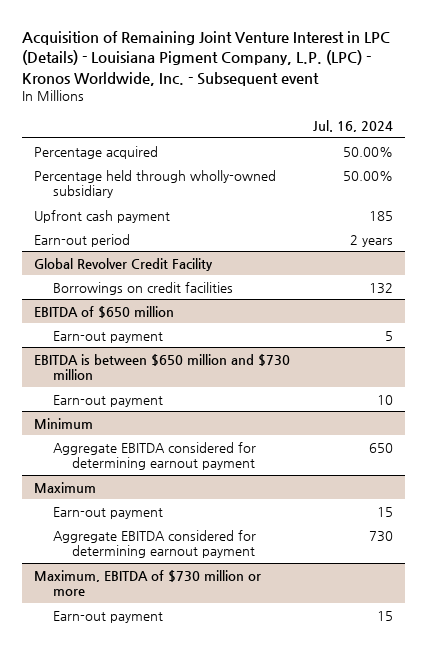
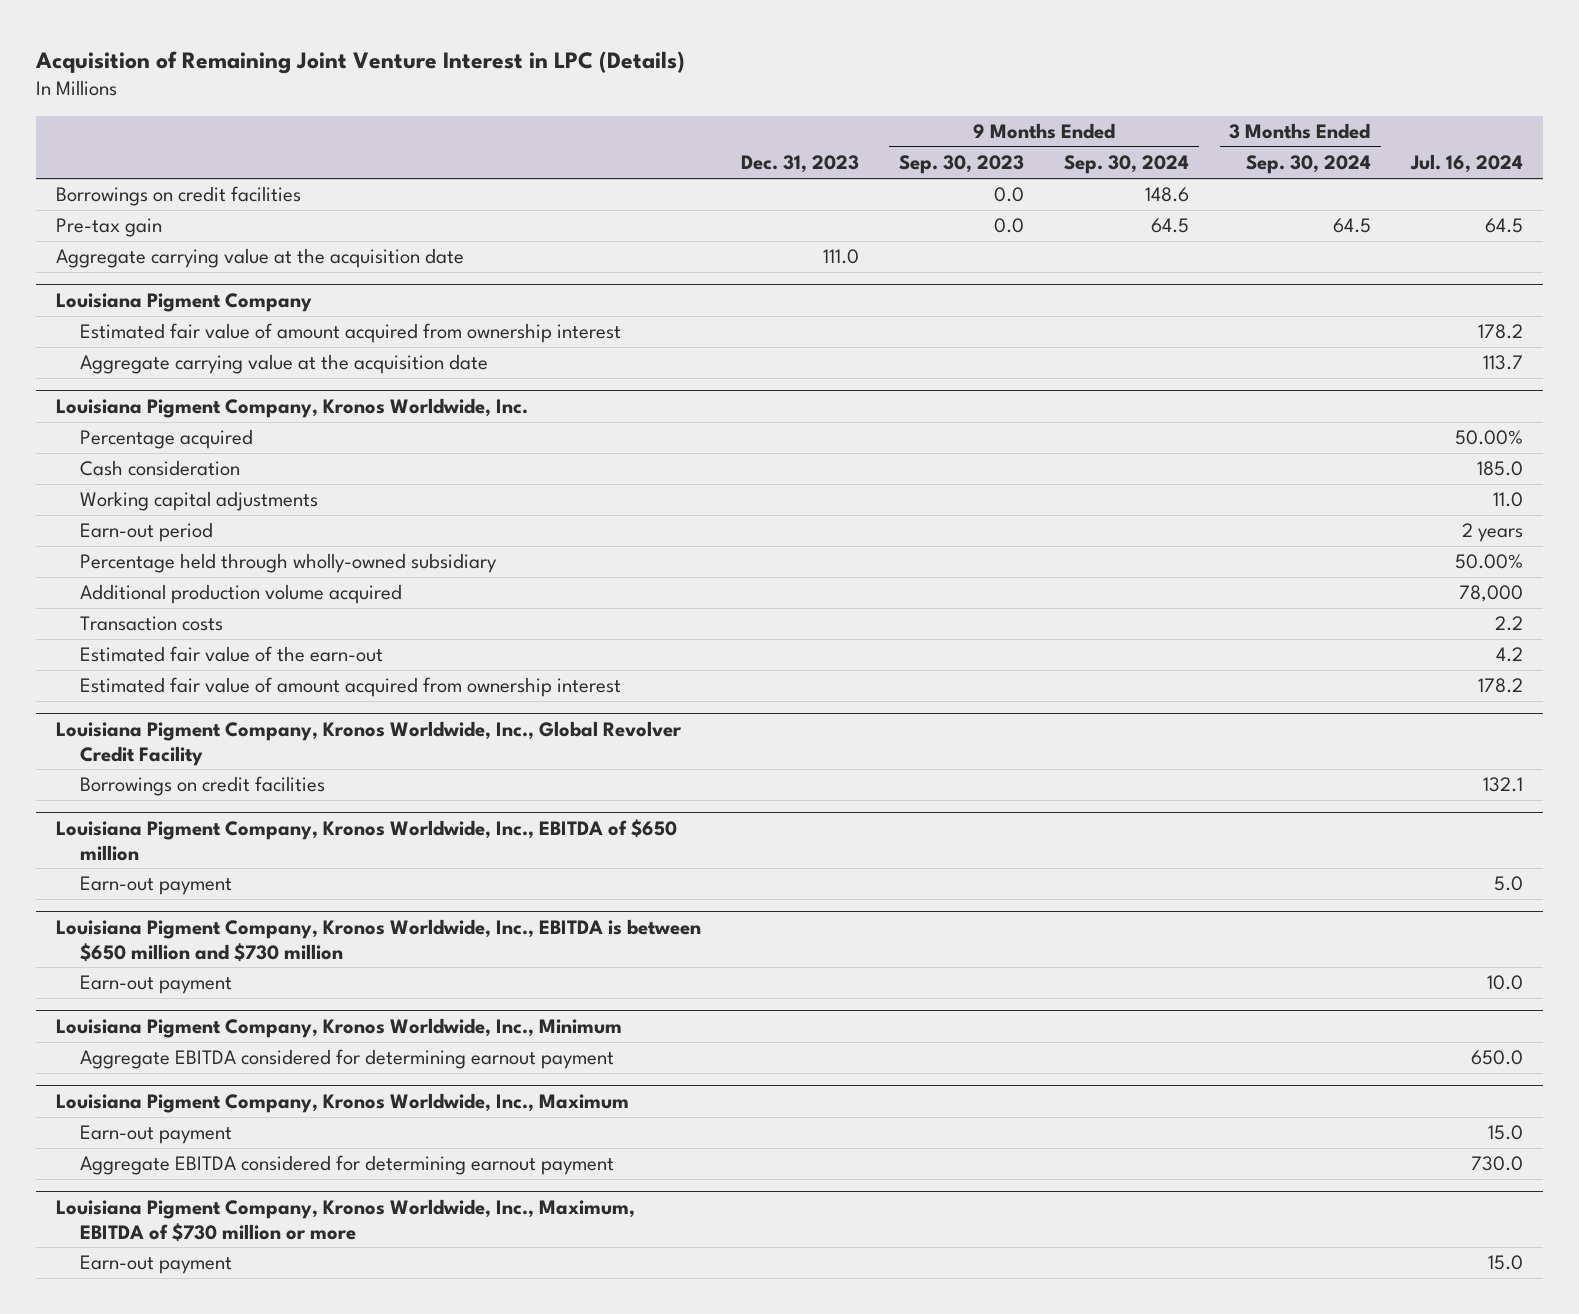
- Acquisition of Remaining Joint Venture Interest in LPC (Details) - Louisiana Pigment Company, L.P. (LPC) - Kronos Worldwide, Inc. - Subsequent event
+ Acquisition of Remaining Joint Venture Interest in LPC (Details)
- | Jul. 16, 2024
+ | Dec. 31, 2023 | 9 Months Ended Sep. 30, 2023 | 9 Months Ended Sep. 30, 2024 | 3 Months Ended Sep. 30, 2024 | Jul. 16, 2024
+ Borrowings on credit facilities | | 0.0 | 148.6 | |
+ Pre-tax gain | | 0.0 | 64.5 | 64.5 | 64.5
+ Aggregate carrying value at the acquisition date | 111.0 | | | |
+ Louisiana Pigment Company
+ Estimated fair value of amount acquired from ownership interest | | | | | 178.2
+ Aggregate carrying value at the acquisition date | | | | | 113.7
+ Louisiana Pigment Company, Kronos Worldwide, Inc.
- Percentage held through wholly-owned subsidiary | 50.00%
- Upfront cash payment | 185
+ Cash consideration | | | | | 185.0
+ Working capital adjustments | | | | | 11.0
- Global Revolver Credit Facility
- Borrowings on credit facilities | 132
- EBITDA of $650 million
- Earn-out payment | 5
- EBITDA is between $650 million and $730 million
- Earn-out payment | 10
- Minimum
- Aggregate EBITDA considered for determining earnout payment | 650
- Maximum
- Earn-out payment | 15
- Aggregate EBITDA considered for determining earnout payment | 730
- Maximum, EBITDA of $730 million or more
- Earn-out payment | 15
+ Percentage held through wholly-owned subsidiary | | | | | 50.00%
+ Additional production volume acquired | | | | | 78,000
+ Transaction costs | | | | | 2.2
+ Estimated fair value of the earn-out | | | | | 4.2
+ Estimated fair value of amount acquired from ownership interest | | | | | 178.2
+ Louisiana Pigment Company, Kronos Worldwide, Inc., Global Revolver Credit Facility
+ Borrowings on credit facilities | | | | | 132.1
+ Louisiana Pigment Company, Kronos Worldwide, Inc., EBITDA of $650 million
+ Earn-out payment | | | | | 5.0
+ Louisiana Pigment Company, Kronos Worldwide, Inc., EBITDA is between $650 million and $730 million
+ Earn-out payment | | | | | 10.0
+ Louisiana Pigment Company, Kronos Worldwide, Inc., Minimum
+ Aggregate EBITDA considered for determining earnout payment | | | | | 650.0
+ Louisiana Pigment Company, Kronos Worldwide, Inc., Maximum
+ Earn-out payment | | | | | 15.0
+ Aggregate EBITDA considered for determining earnout payment | | | | | 730.0
+ Louisiana Pigment Company, Kronos Worldwide, Inc., Maximum, EBITDA of $730 million or more
+ Earn-out payment | | | | | 15.0

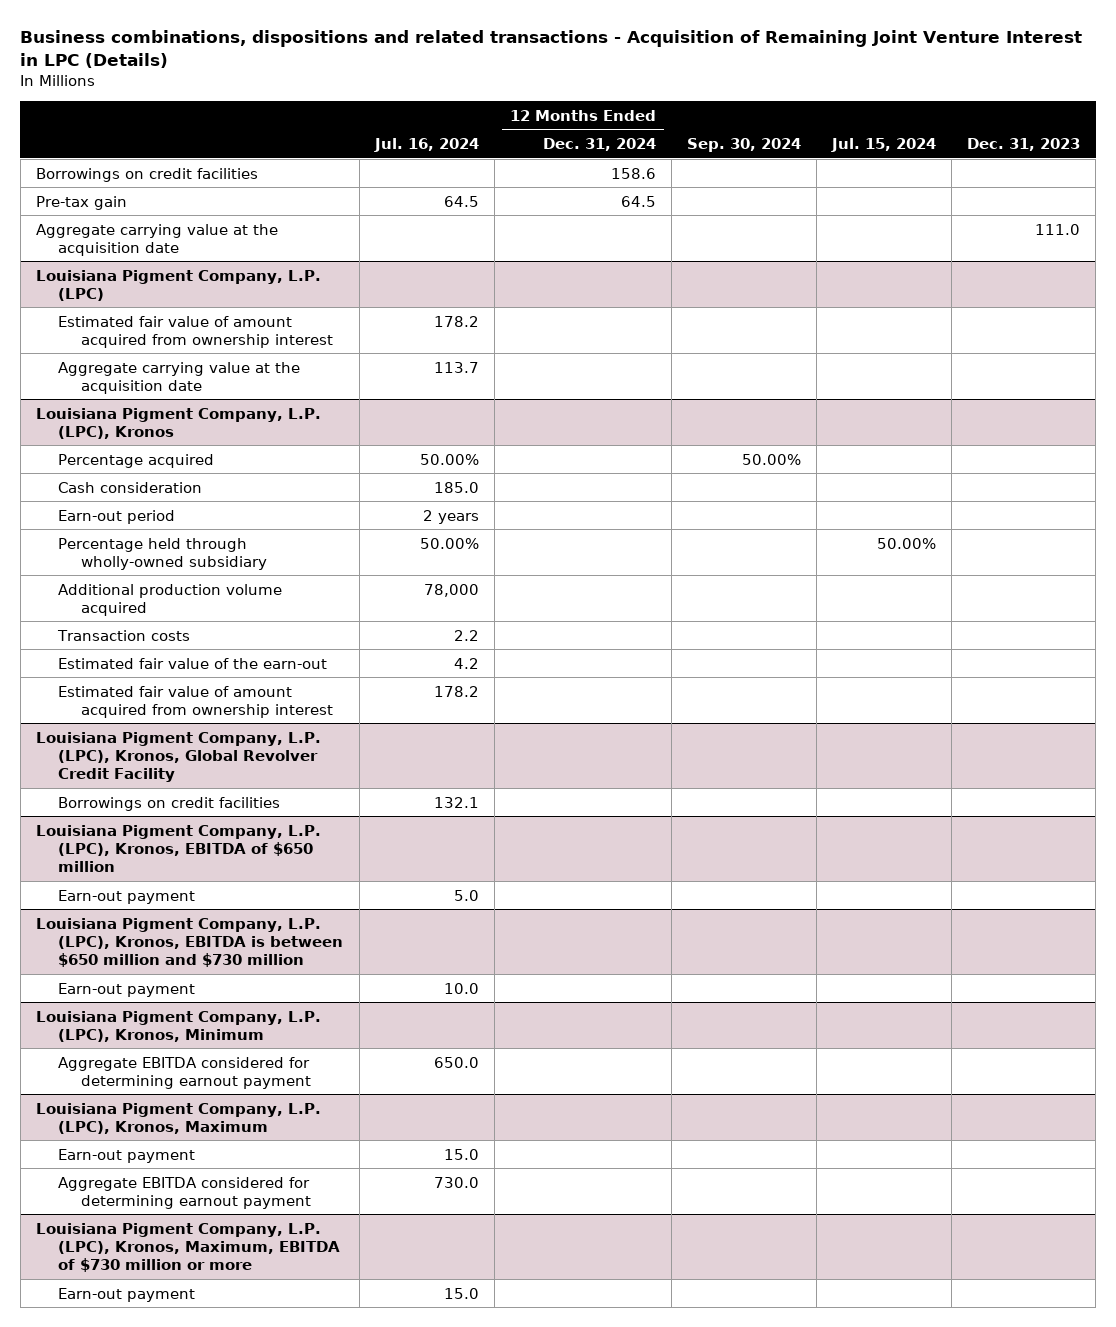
- Acquisition of Remaining Joint Venture Interest in LPC (Details)
+ Business combinations, dispositions and related transactions - Acquisition of Remaining Joint Venture Interest in LPC (Details)
- | Dec. 31, 2023 | 9 Months Ended Sep. 30, 2023 | 9 Months Ended Sep. 30, 2024 | 3 Months Ended Sep. 30, 2024 | Jul. 16, 2024
+ | Jul. 16, 2024 | 12 Months Ended Dec. 31, 2024 | Sep. 30, 2024 | Jul. 15, 2024 | Dec. 31, 2023
- Louisiana Pigment Company
+ Louisiana Pigment Company, L.P. (LPC)
- Louisiana Pigment Company, Kronos Worldwide, Inc.
+ Louisiana Pigment Company, L.P. (LPC), Kronos
- Working capital adjustments | | | | | 11.0
- Louisiana Pigment Company, Kronos Worldwide, Inc., Global Revolver Credit Facility
+ Louisiana Pigment Company, L.P. (LPC), Kronos, Global Revolver Credit Facility
- Louisiana Pigment Company, Kronos Worldwide, Inc., EBITDA of $650 million
+ Louisiana Pigment Company, L.P. (LPC), Kronos, EBITDA of $650 million
- Louisiana Pigment Company, Kronos Worldwide, Inc., EBITDA is between $650 million and $730 million
+ Louisiana Pigment Company, L.P. (LPC), Kronos, EBITDA is between $650 million and $730 million
- Louisiana Pigment Company, Kronos Worldwide, Inc., Minimum
+ Louisiana Pigment Company, L.P. (LPC), Kronos, Minimum
- Louisiana Pigment Company, Kronos Worldwide, Inc., Maximum
+ Louisiana Pigment Company, L.P. (LPC), Kronos, Maximum
- Louisiana Pigment Company, Kronos Worldwide, Inc., Maximum, EBITDA of $730 million or more
+ Louisiana Pigment Company, L.P. (LPC), Kronos, Maximum, EBITDA of $730 million or more

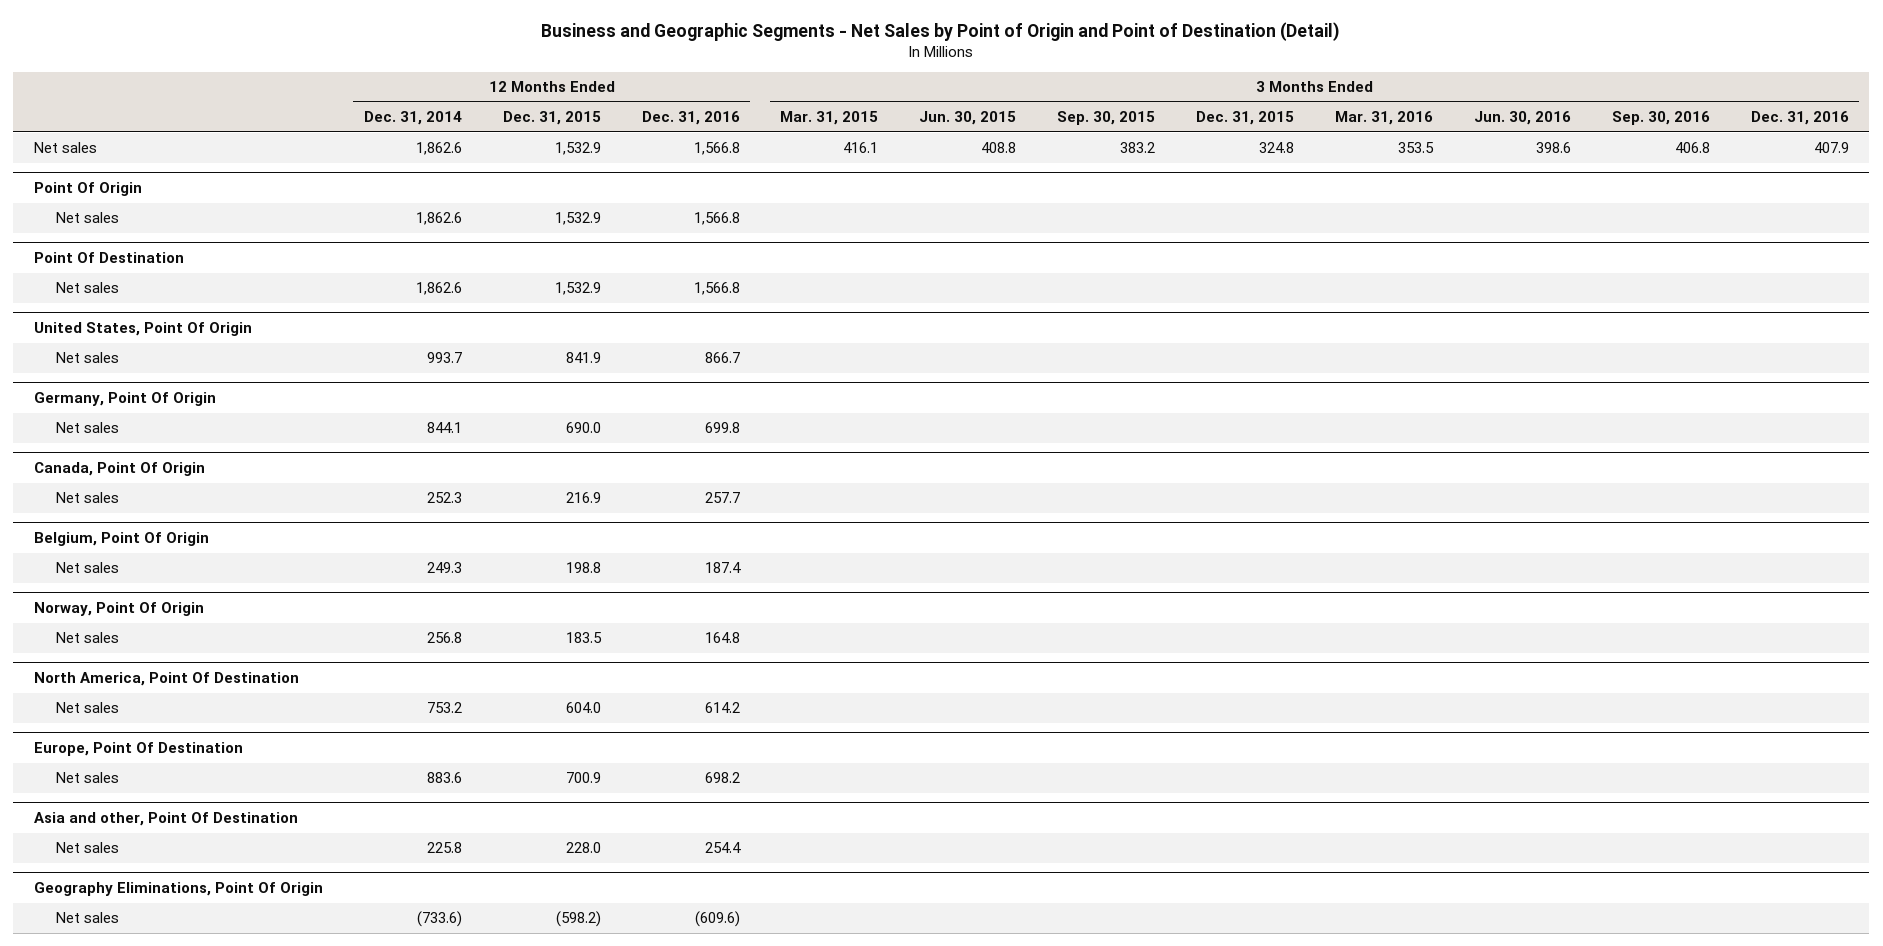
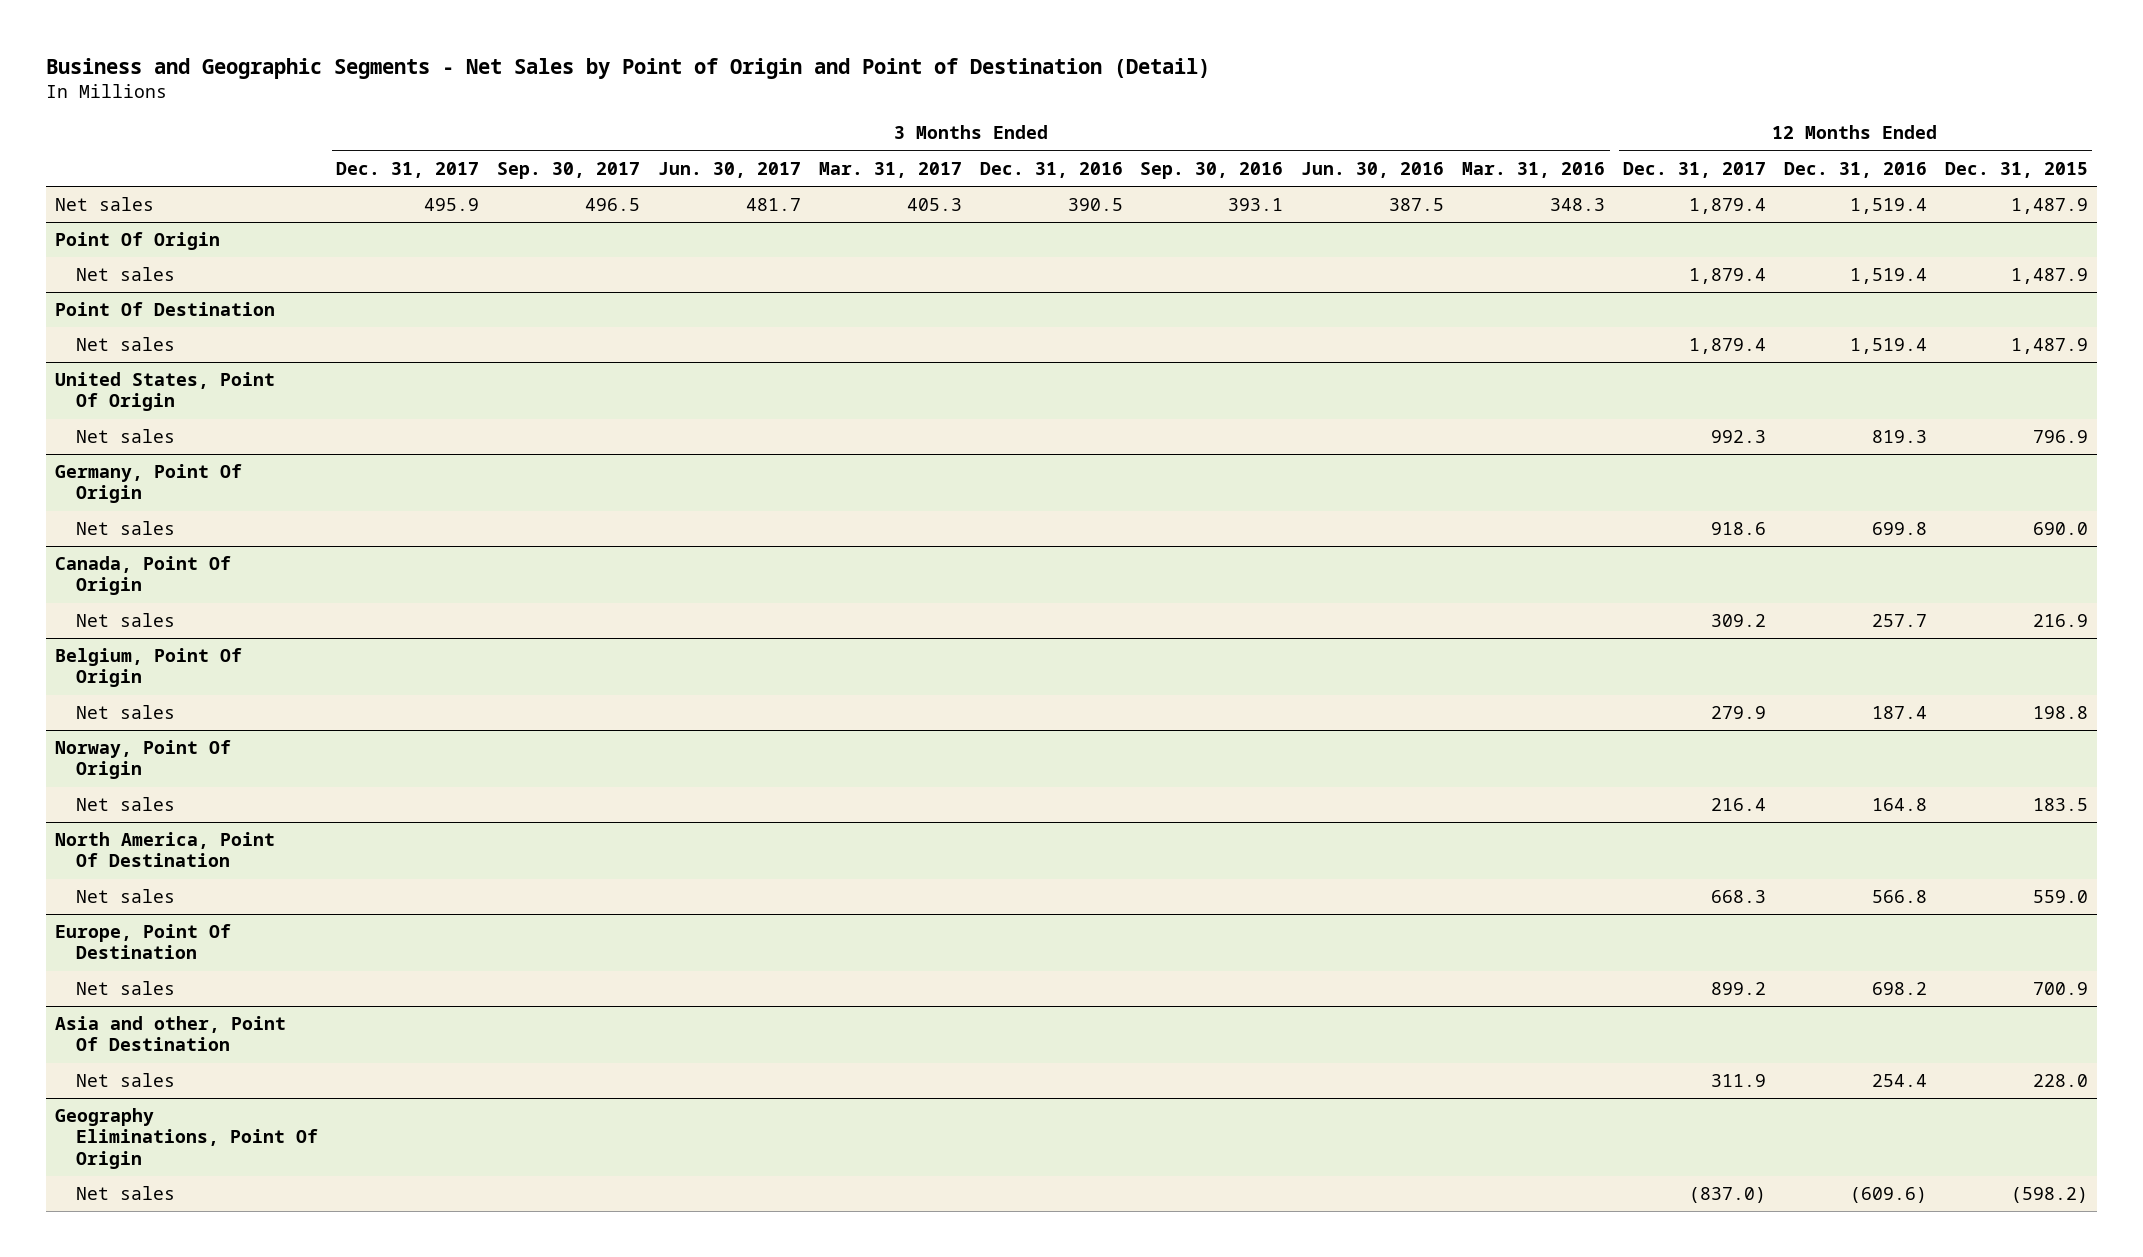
- | 12 Months Ended Dec. 31, 2014 | 12 Months Ended Dec. 31, 2015 | 12 Months Ended Dec. 31, 2016 | 3 Months Ended Mar. 31, 2015 | 3 Months Ended Jun. 30, 2015 | 3 Months Ended Sep. 30, 2015 | 3 Months Ended Dec. 31, 2015 | 3 Months Ended Mar. 31, 2016 | 3 Months Ended Jun. 30, 2016 | 3 Months Ended Sep. 30, 2016 | 3 Months Ended Dec. 31, 2016
+ | 3 Months Ended Dec. 31, 2017 | 3 Months Ended Sep. 30, 2017 | 3 Months Ended Jun. 30, 2017 | 3 Months Ended Mar. 31, 2017 | 3 Months Ended Dec. 31, 2016 | 3 Months Ended Sep. 30, 2016 | 3 Months Ended Jun. 30, 2016 | 3 Months Ended Mar. 31, 2016 | 12 Months Ended Dec. 31, 2017 | 12 Months Ended Dec. 31, 2016 | 12 Months Ended Dec. 31, 2015
- Net sales | 1,862.6 | 1,532.9 | 1,566.8 | 416.1 | 408.8 | 383.2 | 324.8 | 353.5 | 398.6 | 406.8 | 407.9
+ Net sales | 495.9 | 496.5 | 481.7 | 405.3 | 390.5 | 393.1 | 387.5 | 348.3 | 1,879.4 | 1,519.4 | 1,487.9
@ Point Of Origin
- Net sales | 1,862.6 | 1,532.9 | 1,566.8 | | | | | | | |
+ Net sales | | | | | | | | | 1,879.4 | 1,519.4 | 1,487.9
@ Point Of Destination
- Net sales | 1,862.6 | 1,532.9 | 1,566.8 | | | | | | | |
+ Net sales | | | | | | | | | 1,879.4 | 1,519.4 | 1,487.9
@ United States, Point Of Origin
- Net sales | 993.7 | 841.9 | 866.7 | | | | | | | |
+ Net sales | | | | | | | | | 992.3 | 819.3 | 796.9
@ North America, Point Of Destination
- Net sales | 753.2 | 604.0 | 614.2 | | | | | | | |
+ Net sales | | | | | | | | | 668.3 | 566.8 | 559.0

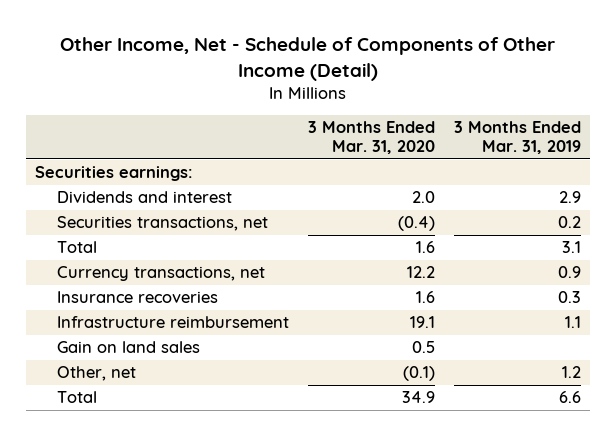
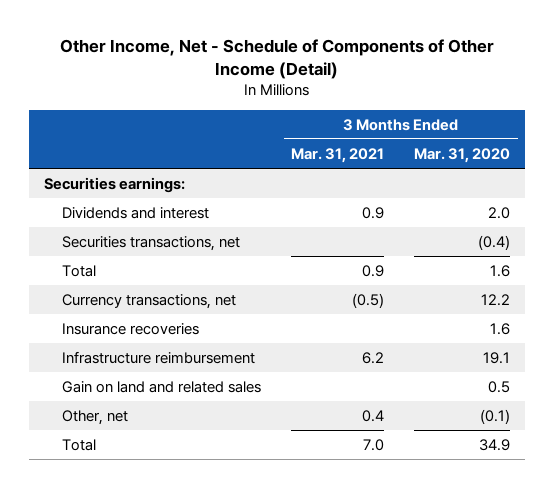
- | 3 Months Ended Mar. 31, 2020 | 3 Months Ended Mar. 31, 2019
+ | 3 Months Ended Mar. 31, 2021 | 3 Months Ended Mar. 31, 2020
- Gain on land sales | 0.5 |
+ Gain on land and related sales | | 0.5

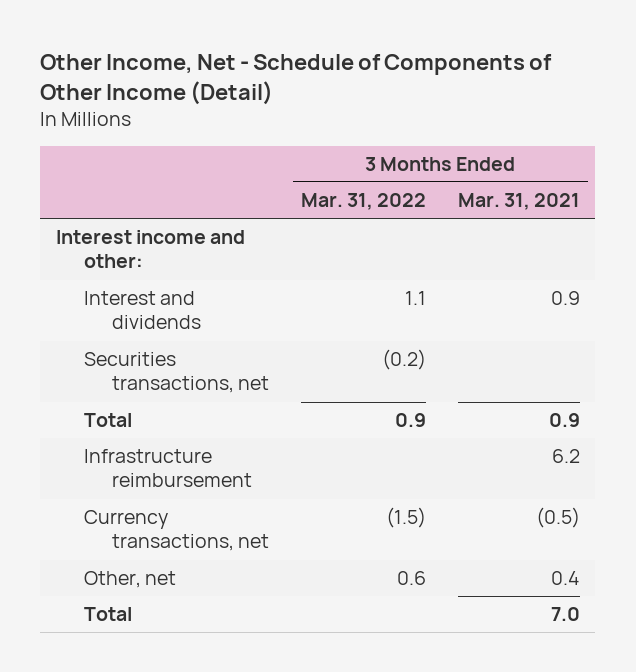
- | 3 Months Ended Mar. 31, 2021 | 3 Months Ended Mar. 31, 2020
+ | 3 Months Ended Mar. 31, 2022 | 3 Months Ended Mar. 31, 2021
- Securities earnings:
- Dividends and interest | 0.9 | 2.0
+ Interest income and other:
+ Interest and dividends | 1.1 | 0.9
- Insurance recoveries | | 1.6
- Gain on land and related sales | | 0.5
moved down: Currency transactions, net | (1.5) | (0.5)

